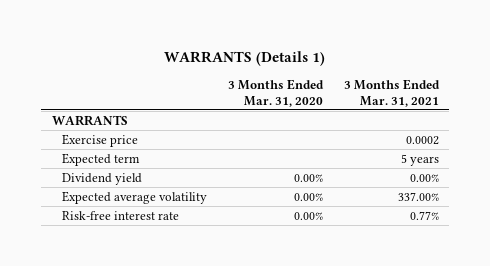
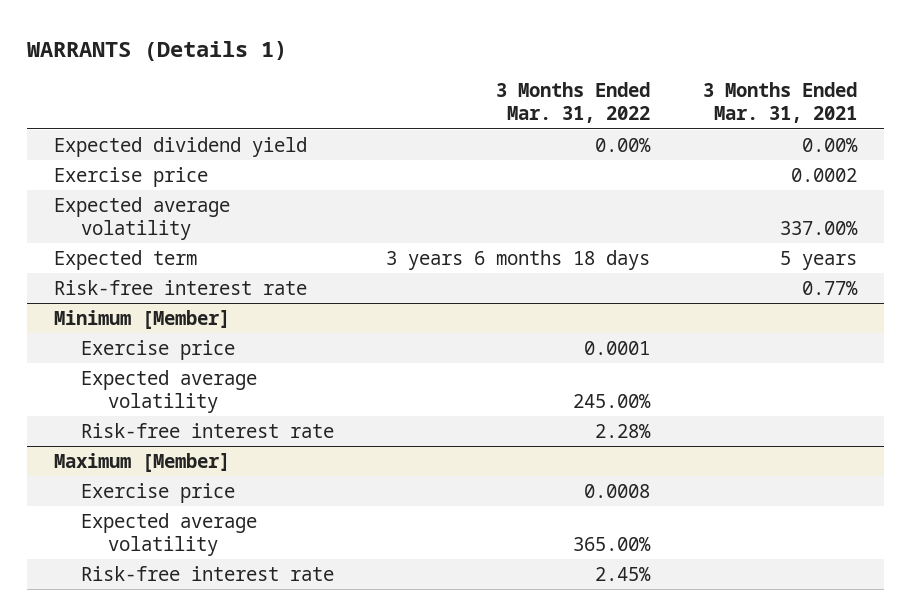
- | 3 Months Ended Mar. 31, 2020 | 3 Months Ended Mar. 31, 2021
+ | 3 Months Ended Mar. 31, 2022 | 3 Months Ended Mar. 31, 2021
- WARRANTS
+ Expected dividend yield | 0.00% | 0.00%
- Dividend yield | 0.00% | 0.00%
moved down: Expected term | 3 years 6 months 18 days | 5 years
+ Minimum [Member]
+ Exercise price | 0.0001 |
+ Expected average volatility | 245.00% |
+ Risk-free interest rate | 2.28% |
+ Maximum [Member]
+ Exercise price | 0.0008 |
+ Expected average volatility | 365.00% |
+ Risk-free interest rate | 2.45% |

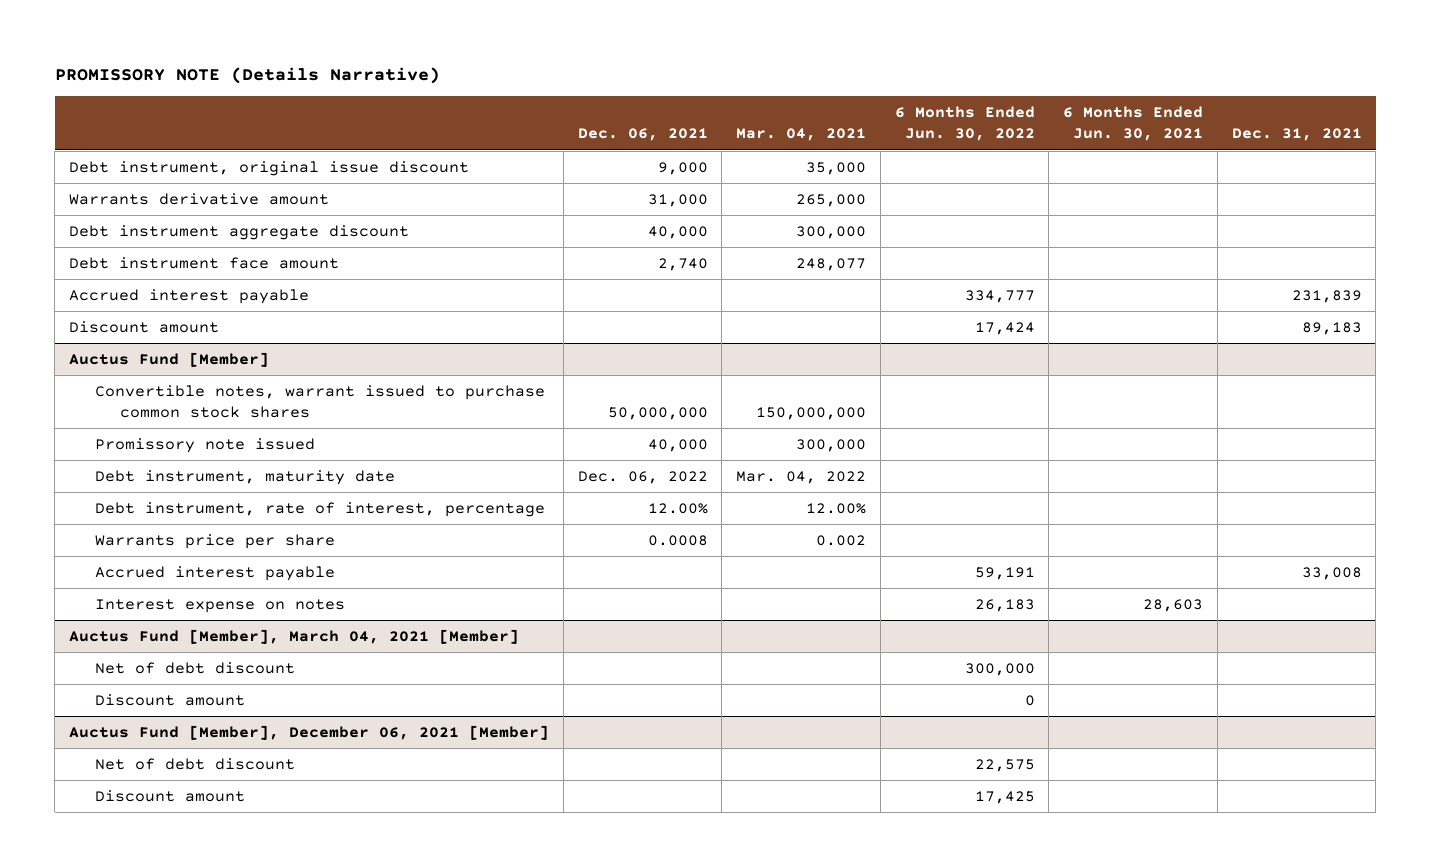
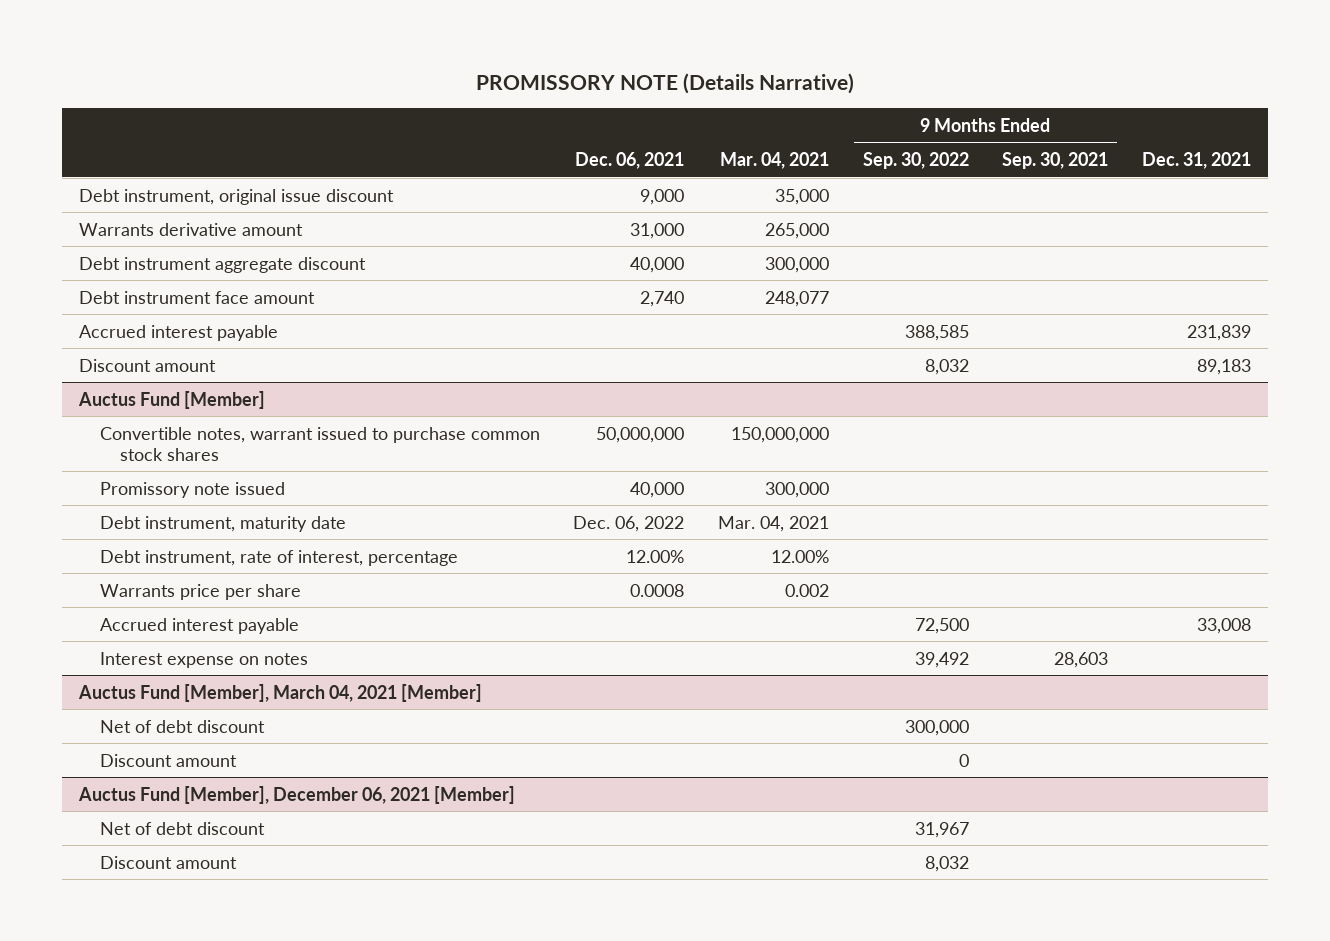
- | Dec. 06, 2021 | Mar. 04, 2021 | 6 Months Ended Jun. 30, 2022 | 6 Months Ended Jun. 30, 2021 | Dec. 31, 2021
+ | Dec. 06, 2021 | Mar. 04, 2021 | 9 Months Ended Sep. 30, 2022 | 9 Months Ended Sep. 30, 2021 | Dec. 31, 2021
@ Auctus Fund [Member]
- Debt instrument, maturity date | Dec. 06, 2022 | Mar. 04, 2022 | | |
+ Debt instrument, maturity date | Dec. 06, 2022 | Mar. 04, 2021 | | |

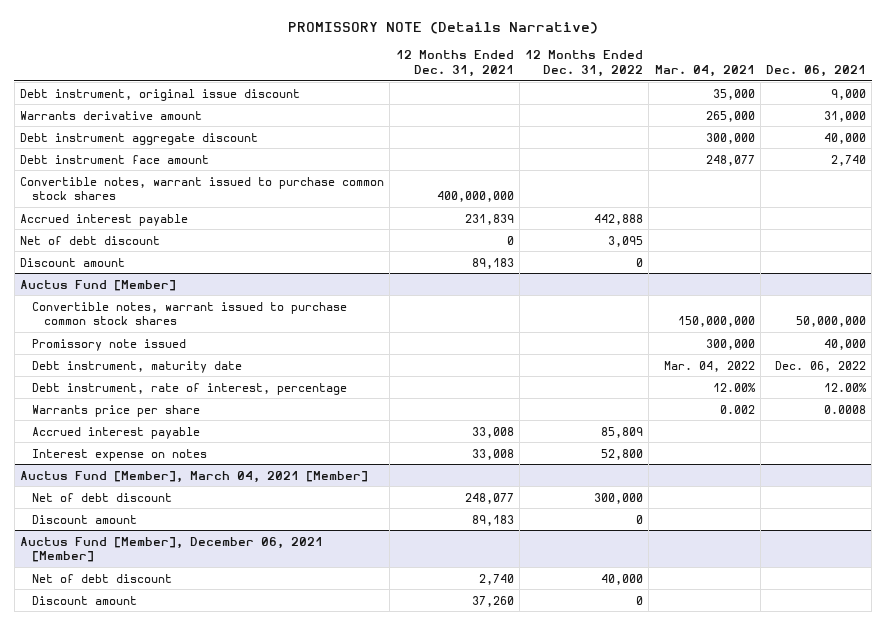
- | Dec. 06, 2021 | Mar. 04, 2021 | 9 Months Ended Sep. 30, 2022 | 9 Months Ended Sep. 30, 2021 | Dec. 31, 2021
+ | 12 Months Ended Dec. 31, 2021 | 12 Months Ended Dec. 31, 2022 | Mar. 04, 2021 | Dec. 06, 2021
+ Convertible notes, warrant issued to purchase common stock shares | 400,000,000 | | |
+ Net of debt discount | 0 | 3,095 | |
@ Auctus Fund [Member]
- Debt instrument, maturity date | Dec. 06, 2022 | Mar. 04, 2021 | | |
+ Debt instrument, maturity date | | | Mar. 04, 2022 | Dec. 06, 2022

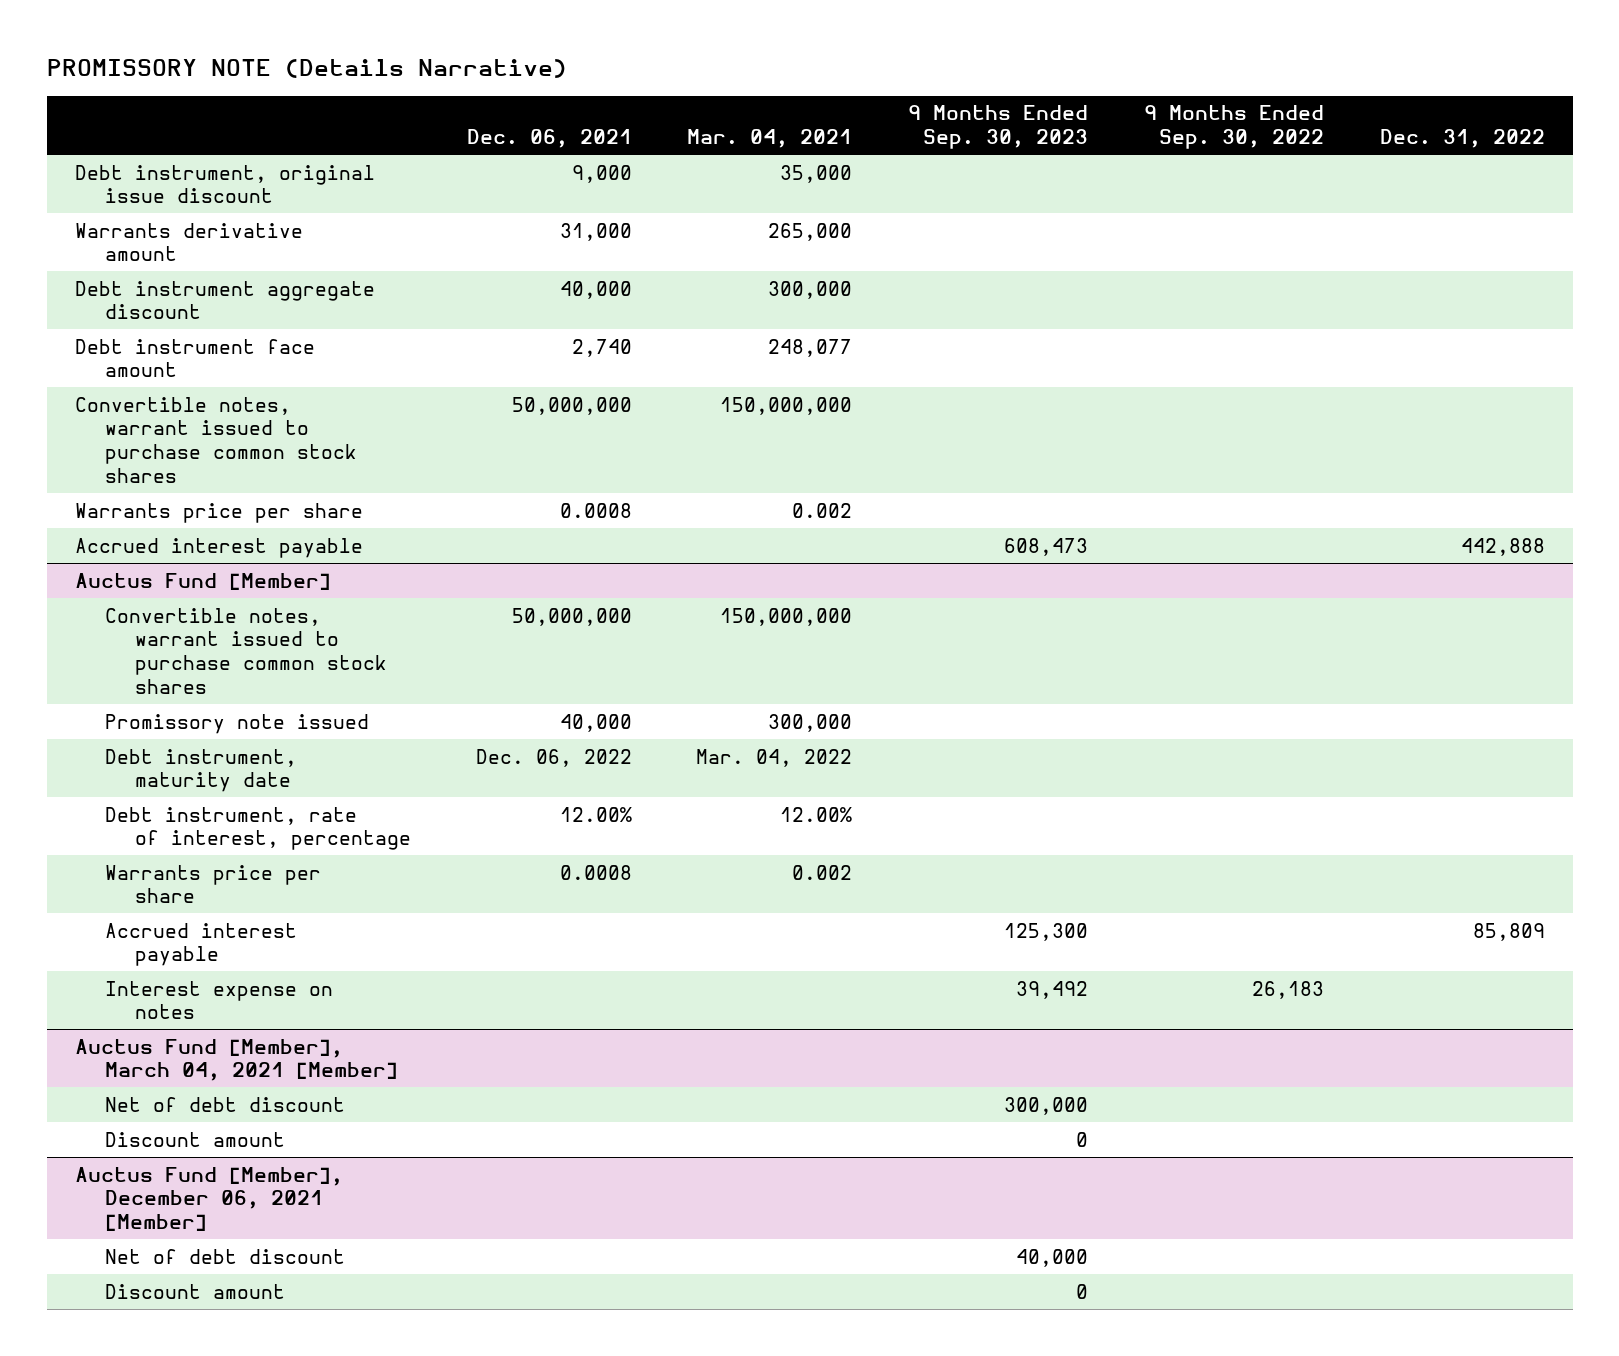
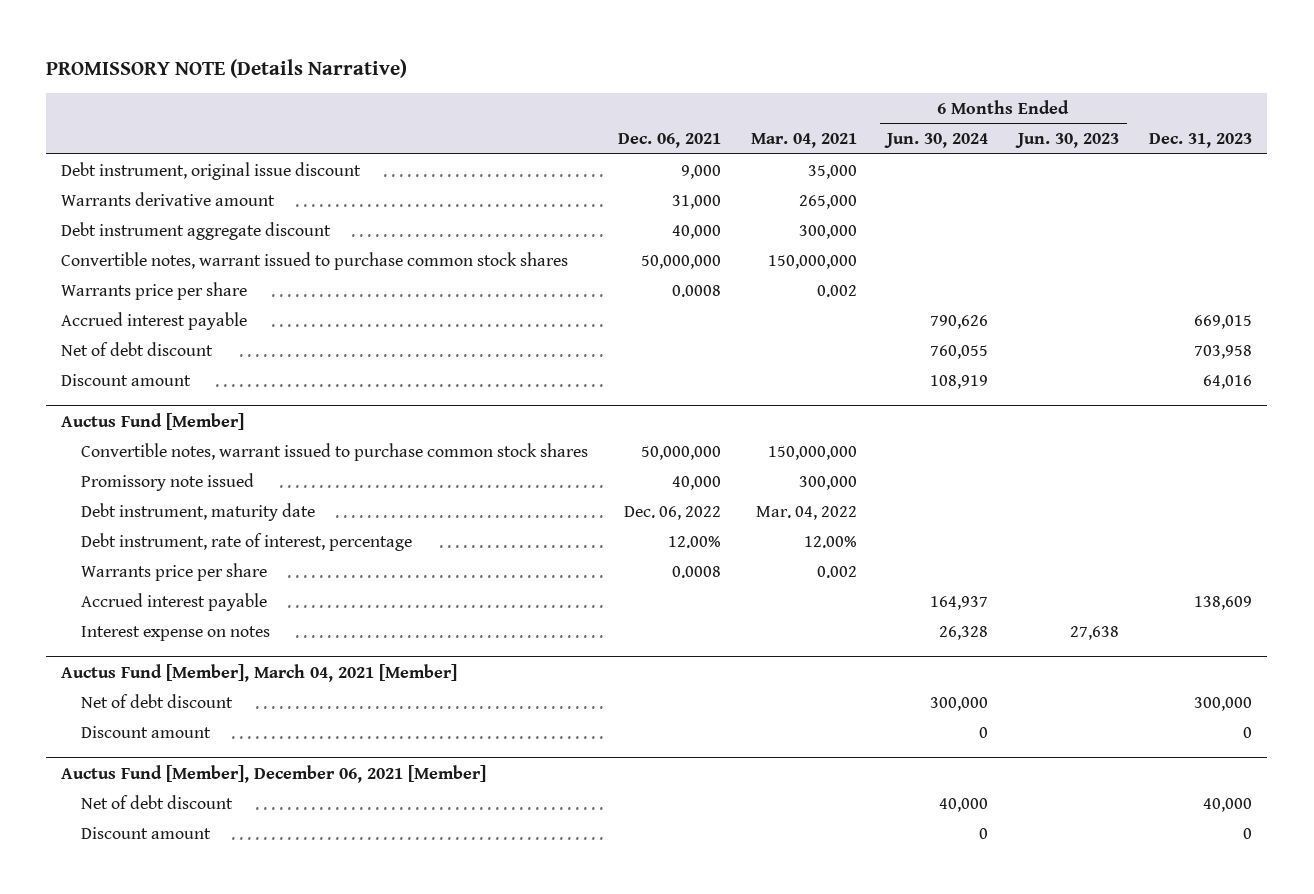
- | Dec. 06, 2021 | Mar. 04, 2021 | 9 Months Ended Sep. 30, 2023 | 9 Months Ended Sep. 30, 2022 | Dec. 31, 2022
+ | Dec. 06, 2021 | Mar. 04, 2021 | 6 Months Ended Jun. 30, 2024 | 6 Months Ended Jun. 30, 2023 | Dec. 31, 2023
- Debt instrument face amount | 2,740 | 248,077 | | |
+ Net of debt discount | | | 760,055 | | 703,958
+ Discount amount | | | 108,919 | | 64,016

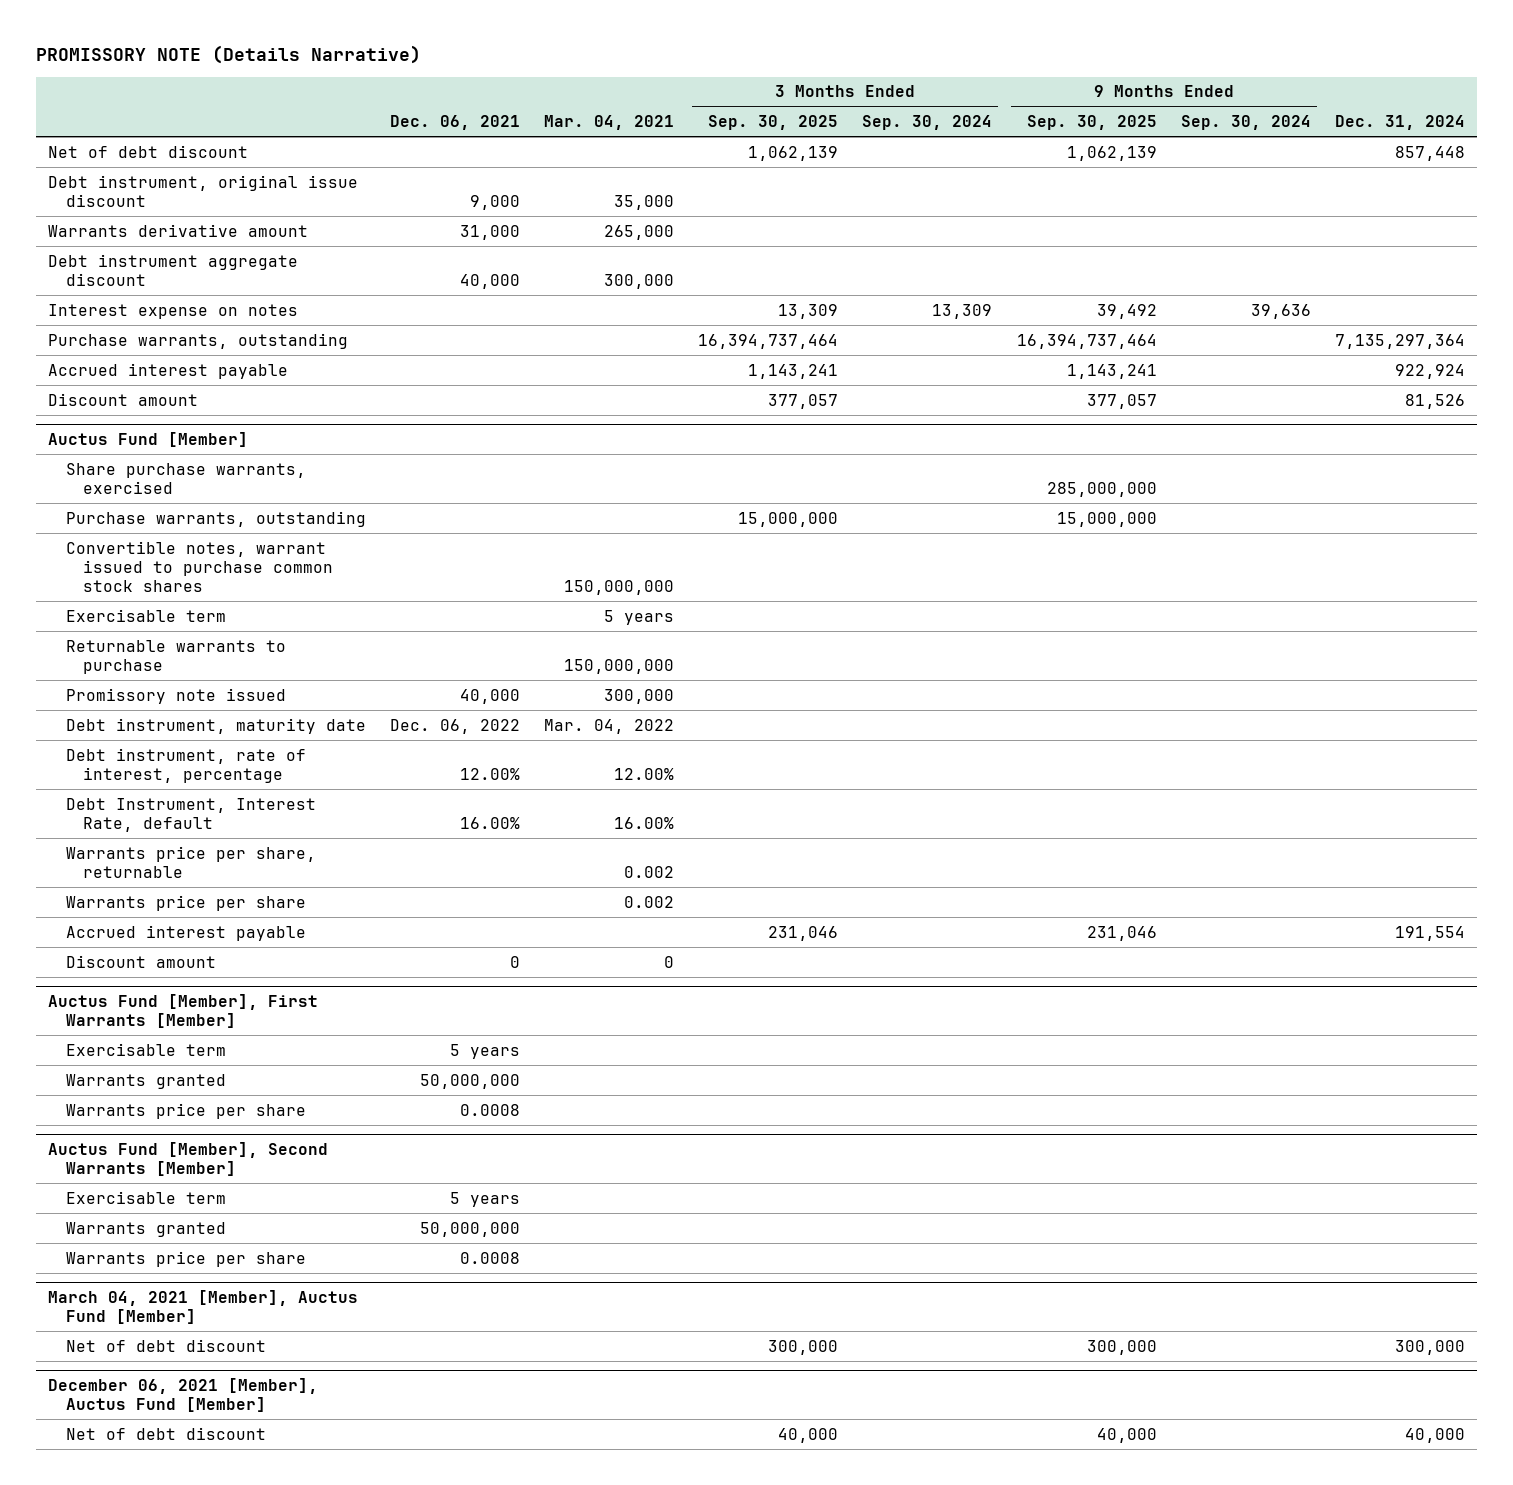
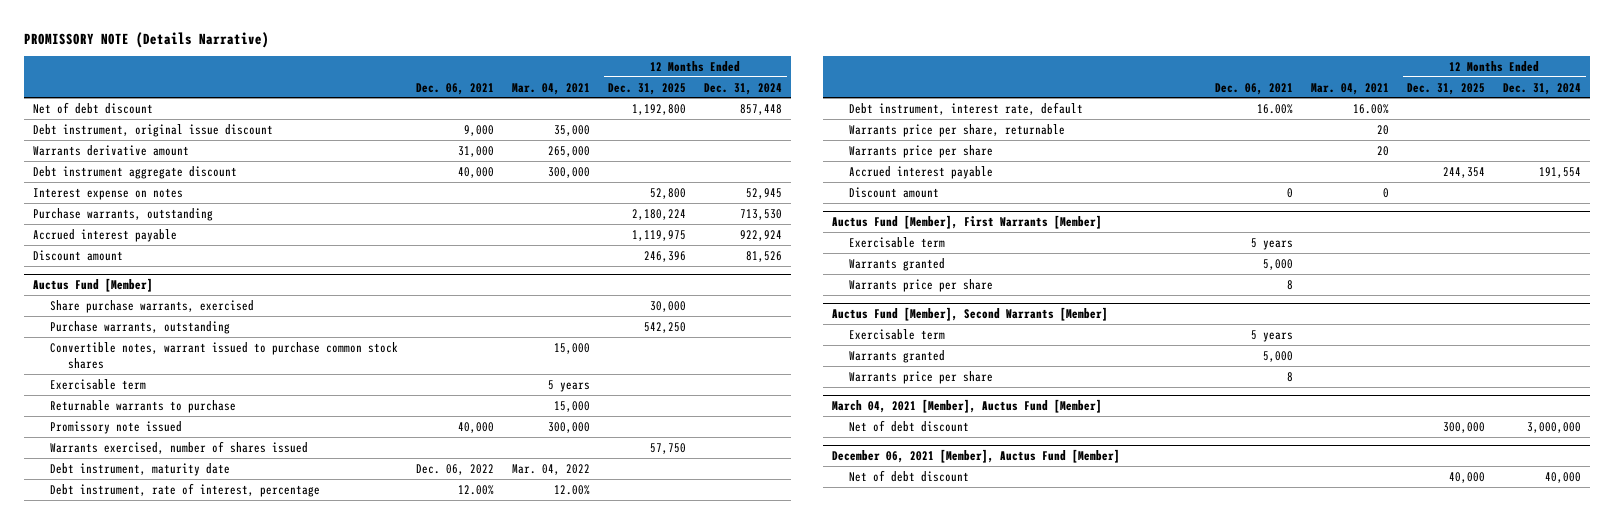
- | Dec. 06, 2021 | Mar. 04, 2021 | 3 Months Ended Sep. 30, 2025 | 3 Months Ended Sep. 30, 2024 | 9 Months Ended Sep. 30, 2025 | 9 Months Ended Sep. 30, 2024 | Dec. 31, 2024
+ | Dec. 06, 2021 | Mar. 04, 2021 | 12 Months Ended Dec. 31, 2025 | 12 Months Ended Dec. 31, 2024
@ Auctus Fund [Member]
- Convertible notes, warrant issued to purchase common stock shares | | 150,000,000 | | | | |
+ Convertible notes, warrant issued to purchase common stock shares | | 15,000 | |
- Returnable warrants to purchase | | 150,000,000 | | | | |
+ Returnable warrants to purchase | | 15,000 | |
+ Warrants exercised, number of shares issued | | | 57,750 |
- Debt Instrument, Interest Rate, default | 16.00% | 16.00% | | | | |
- Warrants price per share, returnable | | 0.002 | | | | |
- Warrants price per share | | 0.002 | | | | |
+ Debt instrument, interest rate, default | 16.00% | 16.00% | |
+ Warrants price per share, returnable | | 20 | |
+ Warrants price per share | | 20 | |
@ Auctus Fund [Member], First Warrants [Member]
- Warrants granted | 50,000,000 | | | | | |
- Warrants price per share | 0.0008 | | | | | |
+ Warrants granted | 5,000 | | |
+ Warrants price per share | 8 | | |
@ Auctus Fund [Member], Second Warrants [Member]
- Warrants granted | 50,000,000 | | | | | |
- Warrants price per share | 0.0008 | | | | | |
+ Warrants granted | 5,000 | | |
+ Warrants price per share | 8 | | |

